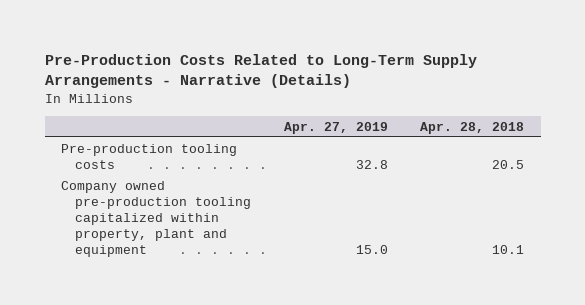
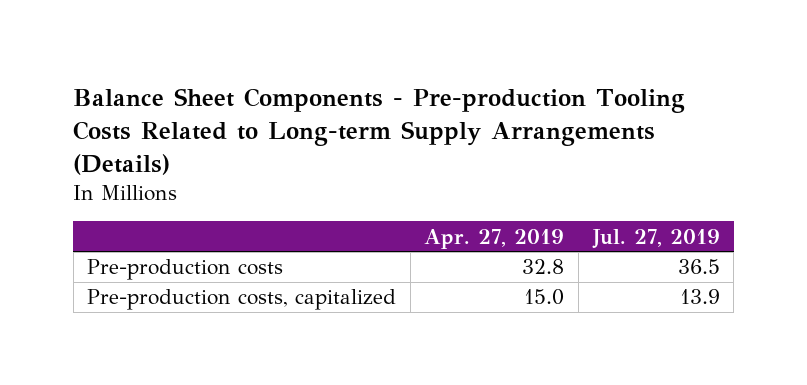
- Pre-Production Costs Related to Long-Term Supply Arrangements - Narrative (Details)
+ Balance Sheet Components - Pre-production Tooling Costs Related to Long-term Supply Arrangements (Details)
- | Apr. 27, 2019 | Apr. 28, 2018
+ | Apr. 27, 2019 | Jul. 27, 2019
- Pre-production tooling costs | 32.8 | 20.5
- Company owned pre-production tooling capitalized within property, plant and equipment | 15.0 | 10.1
+ Pre-production costs | 32.8 | 36.5
+ Pre-production costs, capitalized | 15.0 | 13.9

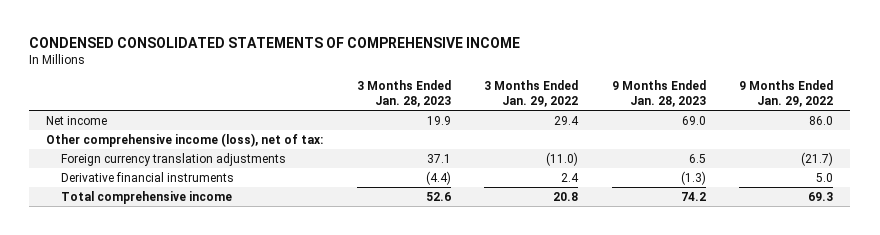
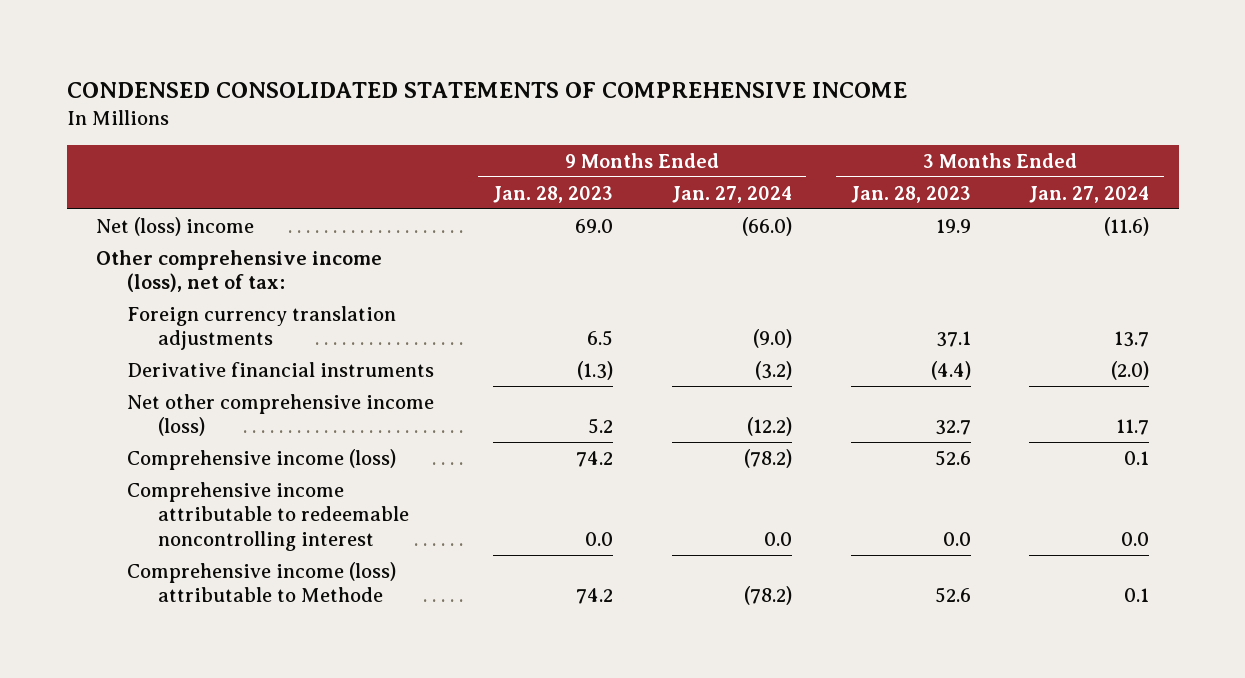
- | 3 Months Ended Jan. 28, 2023 | 3 Months Ended Jan. 29, 2022 | 9 Months Ended Jan. 28, 2023 | 9 Months Ended Jan. 29, 2022
+ | 9 Months Ended Jan. 28, 2023 | 9 Months Ended Jan. 27, 2024 | 3 Months Ended Jan. 28, 2023 | 3 Months Ended Jan. 27, 2024
- Net income | 19.9 | 29.4 | 69.0 | 86.0
+ Net (loss) income | 69.0 | (66.0) | 19.9 | (11.6)
- Total comprehensive income | 52.6 | 20.8 | 74.2 | 69.3
+ Net other comprehensive income (loss) | 5.2 | (12.2) | 32.7 | 11.7
+ Comprehensive income (loss) | 74.2 | (78.2) | 52.6 | 0.1
+ Comprehensive income attributable to redeemable noncontrolling interest | 0.0 | 0.0 | 0.0 | 0.0
+ Comprehensive income (loss) attributable to Methode | 74.2 | (78.2) | 52.6 | 0.1

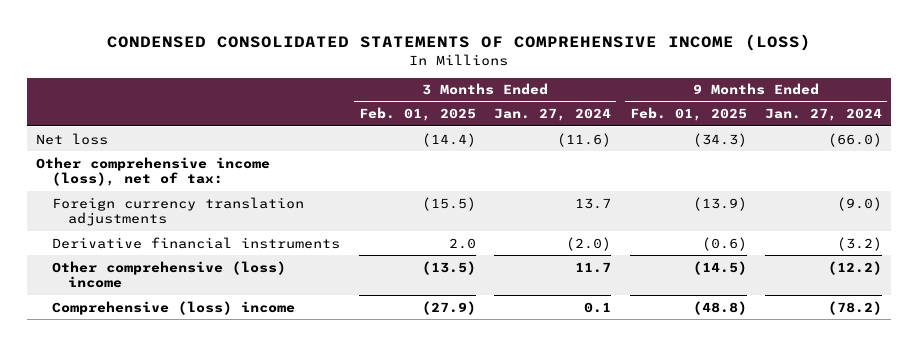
- CONDENSED CONSOLIDATED STATEMENTS OF COMPREHENSIVE INCOME
+ CONDENSED CONSOLIDATED STATEMENTS OF COMPREHENSIVE INCOME (LOSS)
- | 9 Months Ended Jan. 28, 2023 | 9 Months Ended Jan. 27, 2024 | 3 Months Ended Jan. 28, 2023 | 3 Months Ended Jan. 27, 2024
+ | 3 Months Ended Feb. 01, 2025 | 3 Months Ended Jan. 27, 2024 | 9 Months Ended Feb. 01, 2025 | 9 Months Ended Jan. 27, 2024
- Net (loss) income | 69.0 | (66.0) | 19.9 | (11.6)
+ Net loss | (14.4) | (11.6) | (34.3) | (66.0)
- Net other comprehensive income (loss) | 5.2 | (12.2) | 32.7 | 11.7
- Comprehensive income (loss) | 74.2 | (78.2) | 52.6 | 0.1
- Comprehensive income attributable to redeemable noncontrolling interest | 0.0 | 0.0 | 0.0 | 0.0
- Comprehensive income (loss) attributable to Methode | 74.2 | (78.2) | 52.6 | 0.1
+ Other comprehensive (loss) income | (13.5) | 11.7 | (14.5) | (12.2)
+ Comprehensive (loss) income | (27.9) | 0.1 | (48.8) | (78.2)

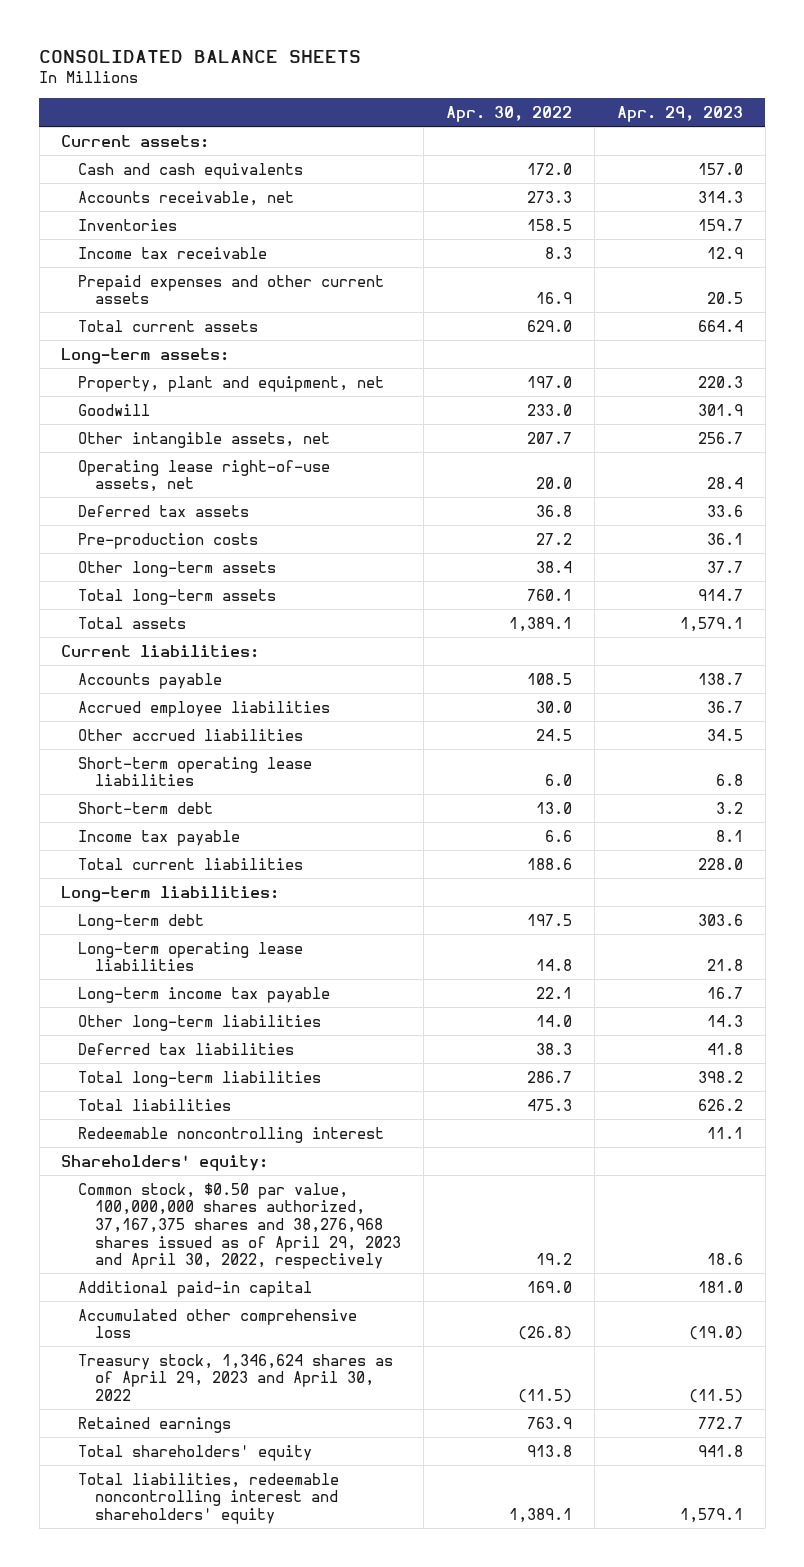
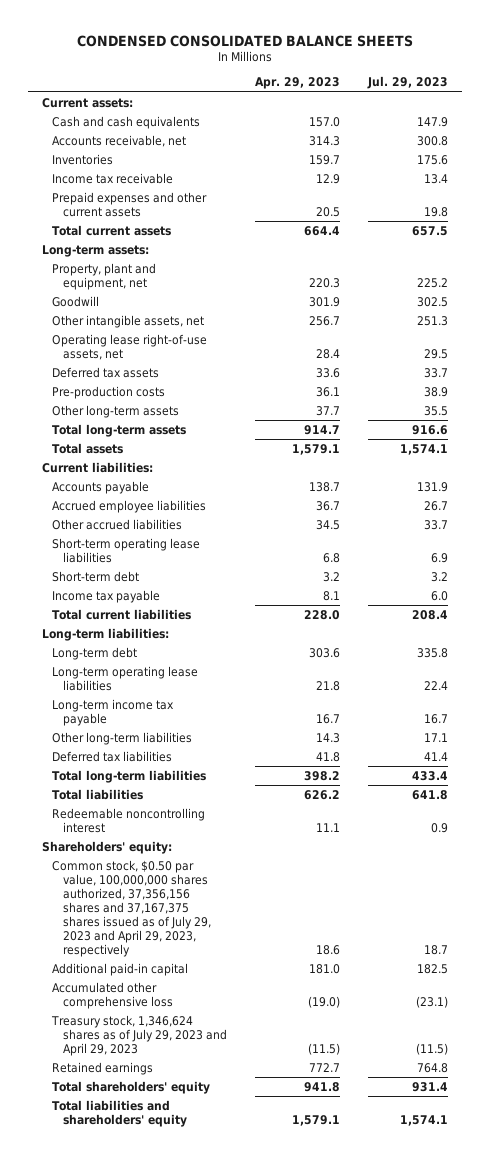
- CONSOLIDATED BALANCE SHEETS
+ CONDENSED CONSOLIDATED BALANCE SHEETS
- | Apr. 30, 2022 | Apr. 29, 2023
+ | Apr. 29, 2023 | Jul. 29, 2023
- Common stock, $0.50 par value, 100,000,000 shares authorized, 37,167,375 shares and 38,276,968 shares issued as of April 29, 2023 and April 30, 2022, respectively | 19.2 | 18.6
+ Common stock, $0.50 par value, 100,000,000 shares authorized, 37,356,156 shares and 37,167,375 shares issued as of July 29, 2023 and April 29, 2023, respectively | 18.6 | 18.7
- Treasury stock, 1,346,624 shares as of April 29, 2023 and April 30, 2022 | (11.5) | (11.5)
+ Treasury stock, 1,346,624 shares as of July 29, 2023 and April 29, 2023 | (11.5) | (11.5)
- Total liabilities, redeemable noncontrolling interest and shareholders' equity | 1,389.1 | 1,579.1
+ Total liabilities and shareholders' equity | 1,579.1 | 1,574.1

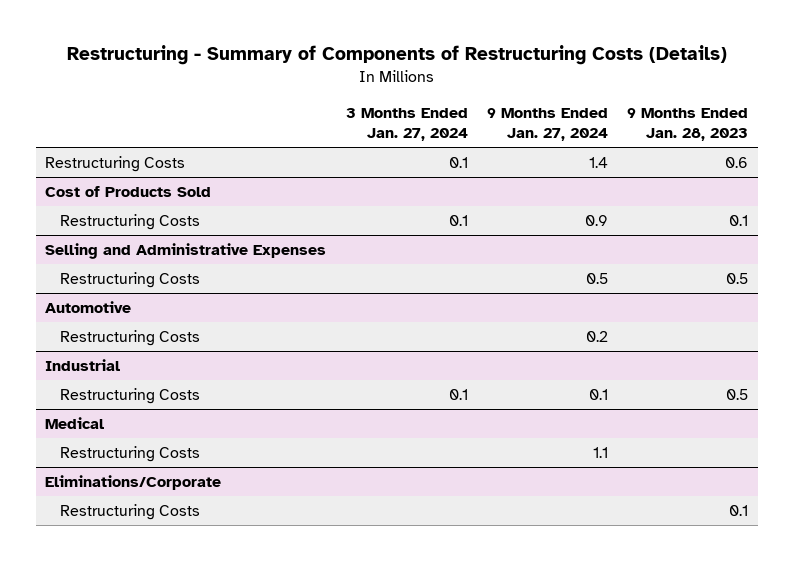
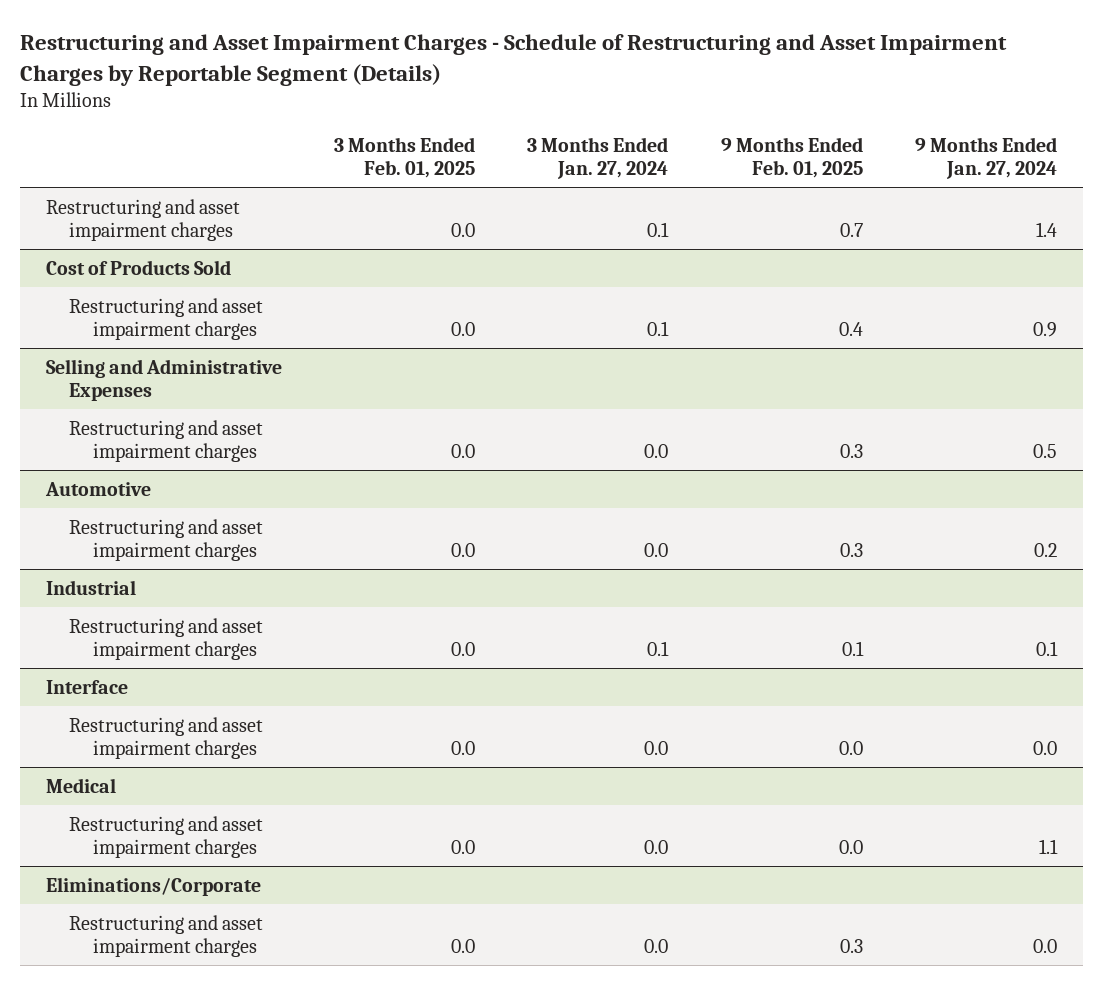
- Restructuring - Summary of Components of Restructuring Costs (Details)
+ Restructuring and Asset Impairment Charges - Schedule of Restructuring and Asset Impairment Charges by Reportable Segment (Details)
- | 3 Months Ended Jan. 27, 2024 | 9 Months Ended Jan. 27, 2024 | 9 Months Ended Jan. 28, 2023
+ | 3 Months Ended Feb. 01, 2025 | 3 Months Ended Jan. 27, 2024 | 9 Months Ended Feb. 01, 2025 | 9 Months Ended Jan. 27, 2024
- Restructuring Costs | 0.1 | 1.4 | 0.6
+ Restructuring and asset impairment charges | 0.0 | 0.1 | 0.7 | 1.4
@ Cost of Products Sold
- Restructuring Costs | 0.1 | 0.9 | 0.1
+ Restructuring and asset impairment charges | 0.0 | 0.1 | 0.4 | 0.9
@ Selling and Administrative Expenses
- Restructuring Costs | | 0.5 | 0.5
+ Restructuring and asset impairment charges | 0.0 | 0.0 | 0.3 | 0.5
@ Automotive
- Restructuring Costs | | 0.2 |
+ Restructuring and asset impairment charges | 0.0 | 0.0 | 0.3 | 0.2
@ Industrial
- Restructuring Costs | 0.1 | 0.1 | 0.5
+ Restructuring and asset impairment charges | 0.0 | 0.1 | 0.1 | 0.1
+ Interface
+ Restructuring and asset impairment charges | 0.0 | 0.0 | 0.0 | 0.0
@ Medical
- Restructuring Costs | | 1.1 |
+ Restructuring and asset impairment charges | 0.0 | 0.0 | 0.0 | 1.1
@ Eliminations/Corporate
- Restructuring Costs | | | 0.1
+ Restructuring and asset impairment charges | 0.0 | 0.0 | 0.3 | 0.0

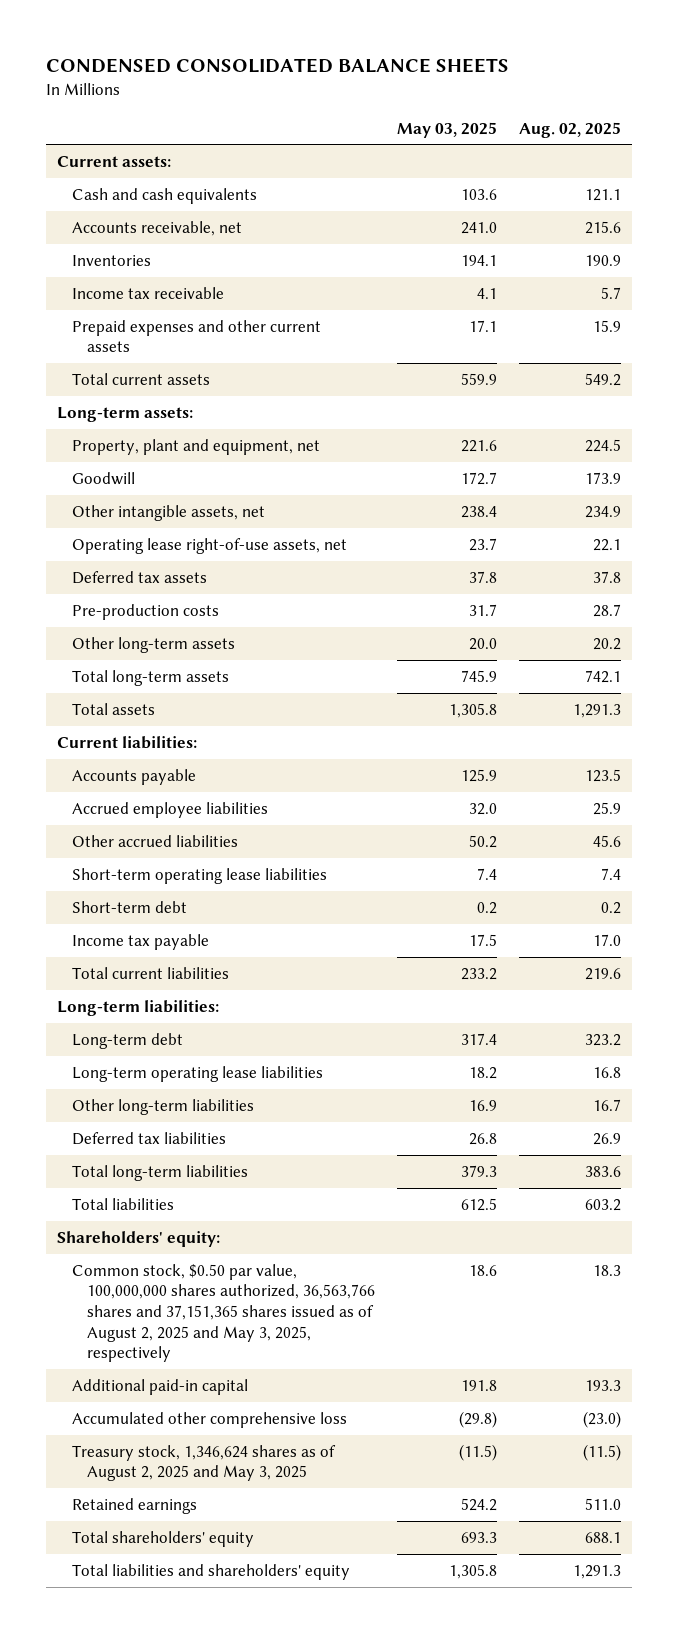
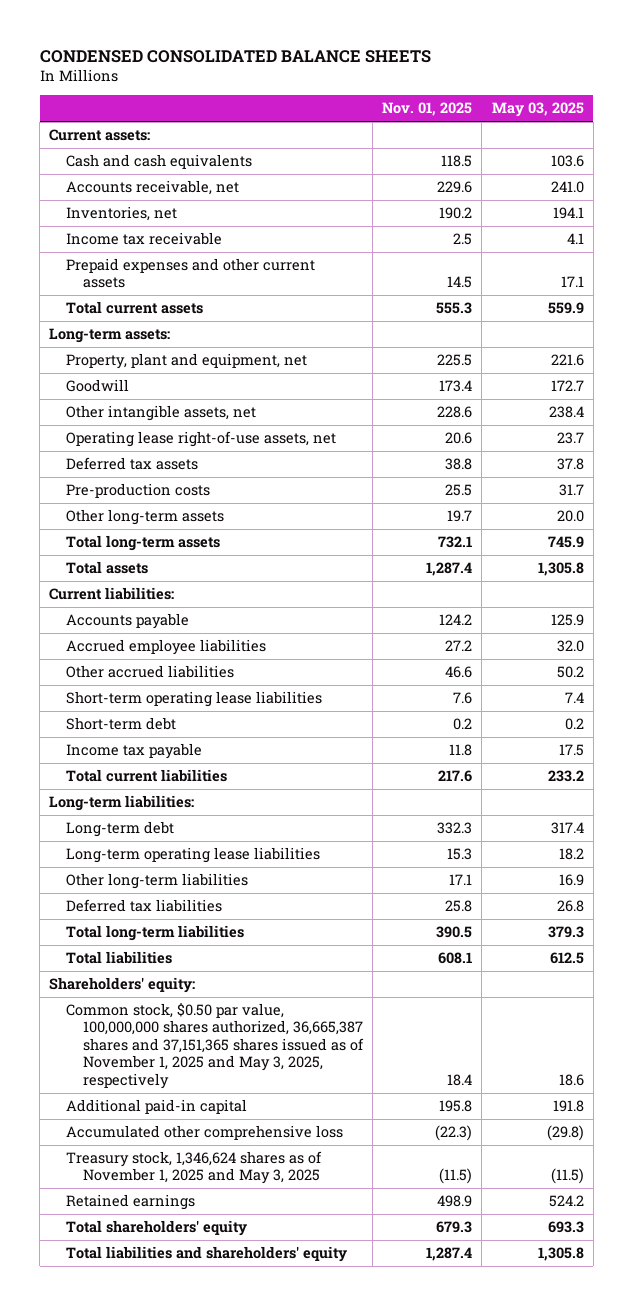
- | May 03, 2025 | Aug. 02, 2025
+ | Nov. 01, 2025 | May 03, 2025
- Inventories | 194.1 | 190.9
+ Inventories, net | 190.2 | 194.1
- Common stock, $0.50 par value, 100,000,000 shares authorized, 36,563,766 shares and 37,151,365 shares issued as of August 2, 2025 and May 3, 2025, respectively | 18.6 | 18.3
+ Common stock, $0.50 par value, 100,000,000 shares authorized, 36,665,387 shares and 37,151,365 shares issued as of November 1, 2025 and May 3, 2025, respectively | 18.4 | 18.6
- Treasury stock, 1,346,624 shares as of August 2, 2025 and May 3, 2025 | (11.5) | (11.5)
+ Treasury stock, 1,346,624 shares as of November 1, 2025 and May 3, 2025 | (11.5) | (11.5)

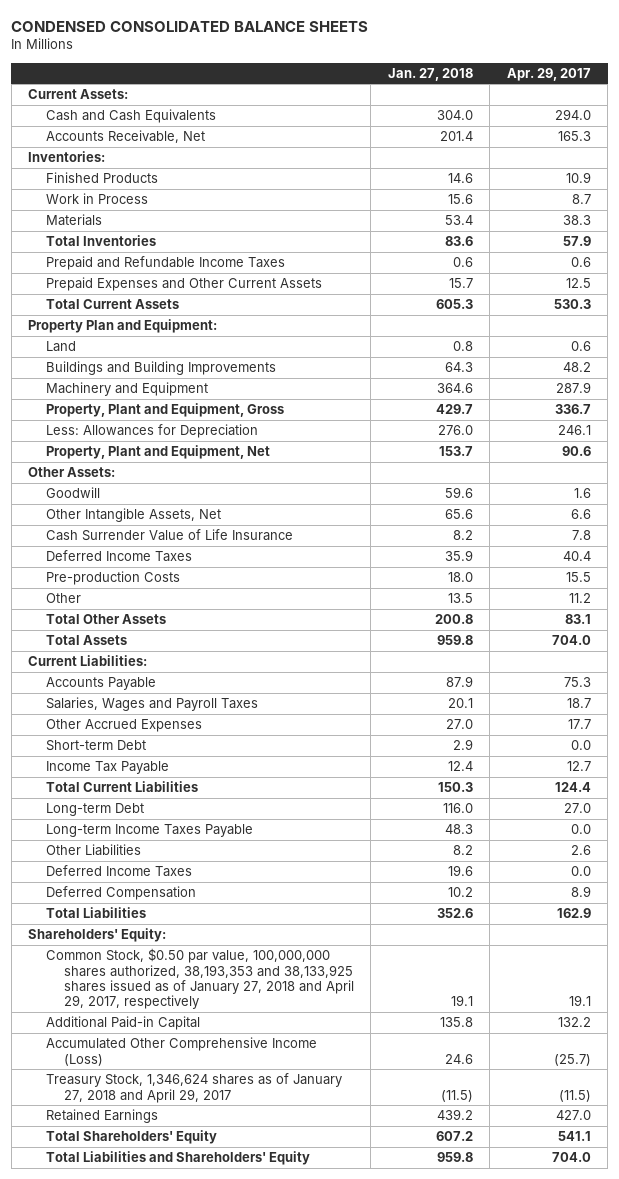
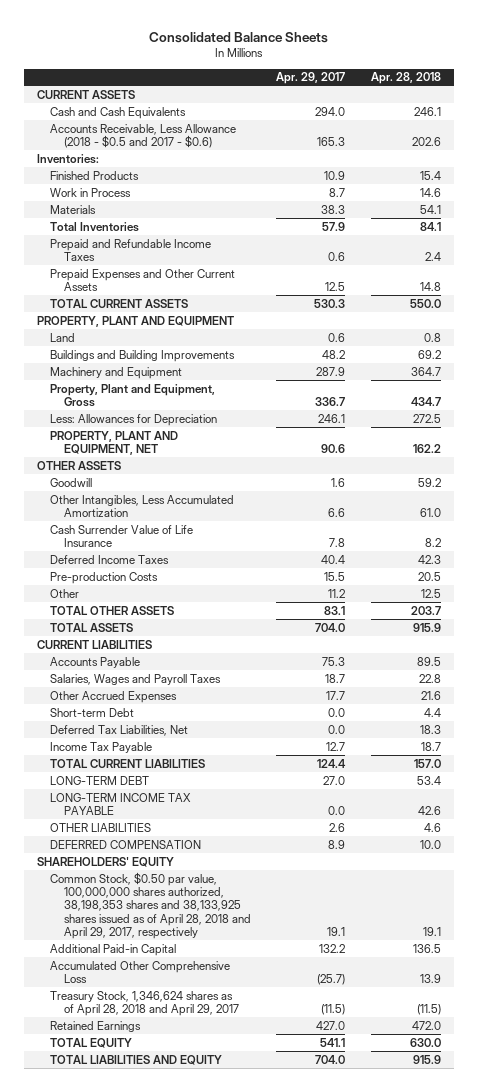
- CONDENSED CONSOLIDATED BALANCE SHEETS
+ Consolidated Balance Sheets
- | Jan. 27, 2018 | Apr. 29, 2017
+ | Apr. 29, 2017 | Apr. 28, 2018
- Current Assets:
+ CURRENT ASSETS
- Accounts Receivable, Net | 201.4 | 165.3
+ Accounts Receivable, Less Allowance (2018 - $0.5 and 2017 - $0.6) | 165.3 | 202.6
- Total Current Assets | 605.3 | 530.3
- Property Plan and Equipment:
+ TOTAL CURRENT ASSETS | 530.3 | 550.0
+ PROPERTY, PLANT AND EQUIPMENT
- Property, Plant and Equipment, Net | 153.7 | 90.6
- Other Assets:
+ PROPERTY, PLANT AND EQUIPMENT, NET | 90.6 | 162.2
+ OTHER ASSETS
- Other Intangible Assets, Net | 65.6 | 6.6
+ Other Intangibles, Less Accumulated Amortization | 6.6 | 61.0
- Total Other Assets | 200.8 | 83.1
- Total Assets | 959.8 | 704.0
- Current Liabilities:
+ TOTAL OTHER ASSETS | 83.1 | 203.7
+ TOTAL ASSETS | 704.0 | 915.9
+ CURRENT LIABILITIES
+ Deferred Tax Liabilities, Net | 0.0 | 18.3
- Total Current Liabilities | 150.3 | 124.4
- Long-term Debt | 116.0 | 27.0
- Long-term Income Taxes Payable | 48.3 | 0.0
- Other Liabilities | 8.2 | 2.6
- Deferred Income Taxes | 19.6 | 0.0
- Deferred Compensation | 10.2 | 8.9
- Total Liabilities | 352.6 | 162.9
- Shareholders' Equity:
- Common Stock, $0.50 par value, 100,000,000 shares authorized, 38,193,353 and 38,133,925 shares issued as of January 27, 2018 and April 29, 2017, respectively | 19.1 | 19.1
+ TOTAL CURRENT LIABILITIES | 124.4 | 157.0
+ LONG-TERM DEBT | 27.0 | 53.4
+ LONG-TERM INCOME TAX PAYABLE | 0.0 | 42.6
+ OTHER LIABILITIES | 2.6 | 4.6
+ DEFERRED COMPENSATION | 8.9 | 10.0
+ SHAREHOLDERS' EQUITY
+ Common Stock, $0.50 par value, 100,000,000 shares authorized, 38,198,353 shares and 38,133,925 shares issued as of April 28, 2018 and April 29, 2017, respectively | 19.1 | 19.1
- Accumulated Other Comprehensive Income (Loss) | 24.6 | (25.7)
- Treasury Stock, 1,346,624 shares as of January 27, 2018 and April 29, 2017 | (11.5) | (11.5)
+ Accumulated Other Comprehensive Loss | (25.7) | 13.9
+ Treasury Stock, 1,346,624 shares as of April 28, 2018 and April 29, 2017 | (11.5) | (11.5)
- Total Shareholders' Equity | 607.2 | 541.1
- Total Liabilities and Shareholders' Equity | 959.8 | 704.0
+ TOTAL EQUITY | 541.1 | 630.0
+ TOTAL LIABILITIES AND EQUITY | 704.0 | 915.9

